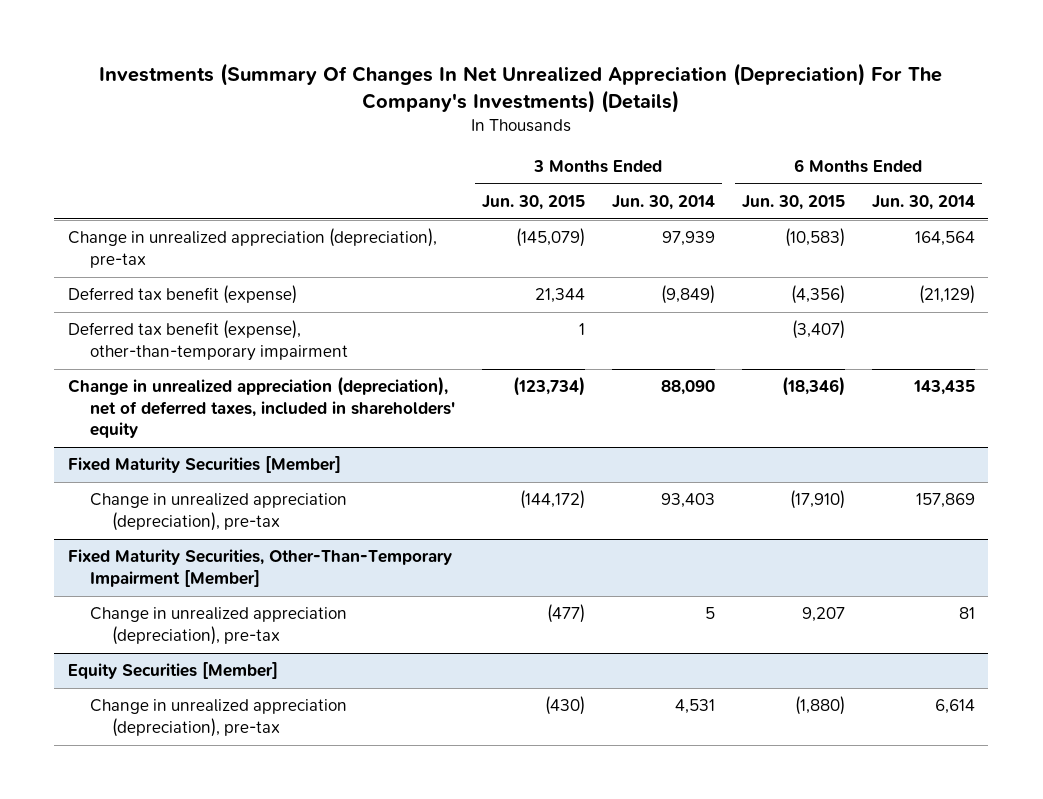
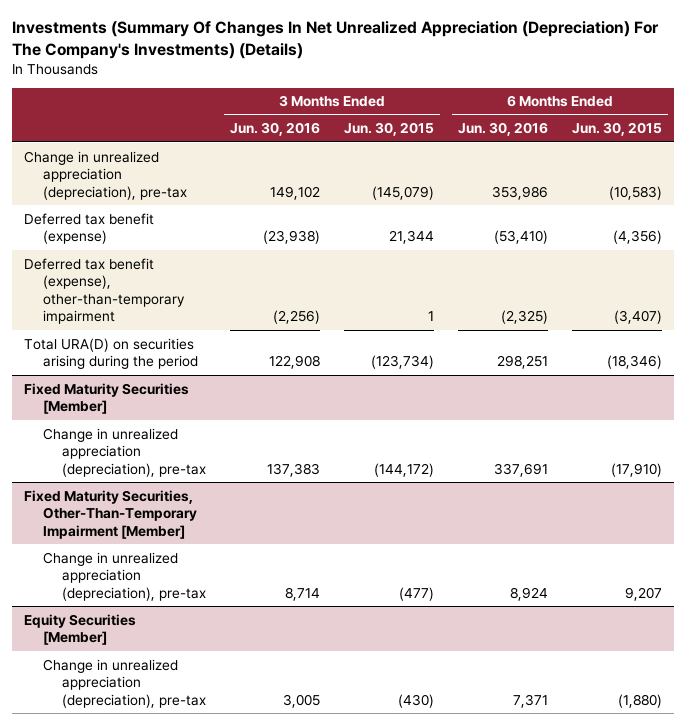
- | 3 Months Ended Jun. 30, 2015 | 3 Months Ended Jun. 30, 2014 | 6 Months Ended Jun. 30, 2015 | 6 Months Ended Jun. 30, 2014
+ | 3 Months Ended Jun. 30, 2016 | 3 Months Ended Jun. 30, 2015 | 6 Months Ended Jun. 30, 2016 | 6 Months Ended Jun. 30, 2015
- Change in unrealized appreciation (depreciation), net of deferred taxes, included in shareholders' equity | (123,734) | 88,090 | (18,346) | 143,435
+ Total URA(D) on securities arising during the period | 122,908 | (123,734) | 298,251 | (18,346)

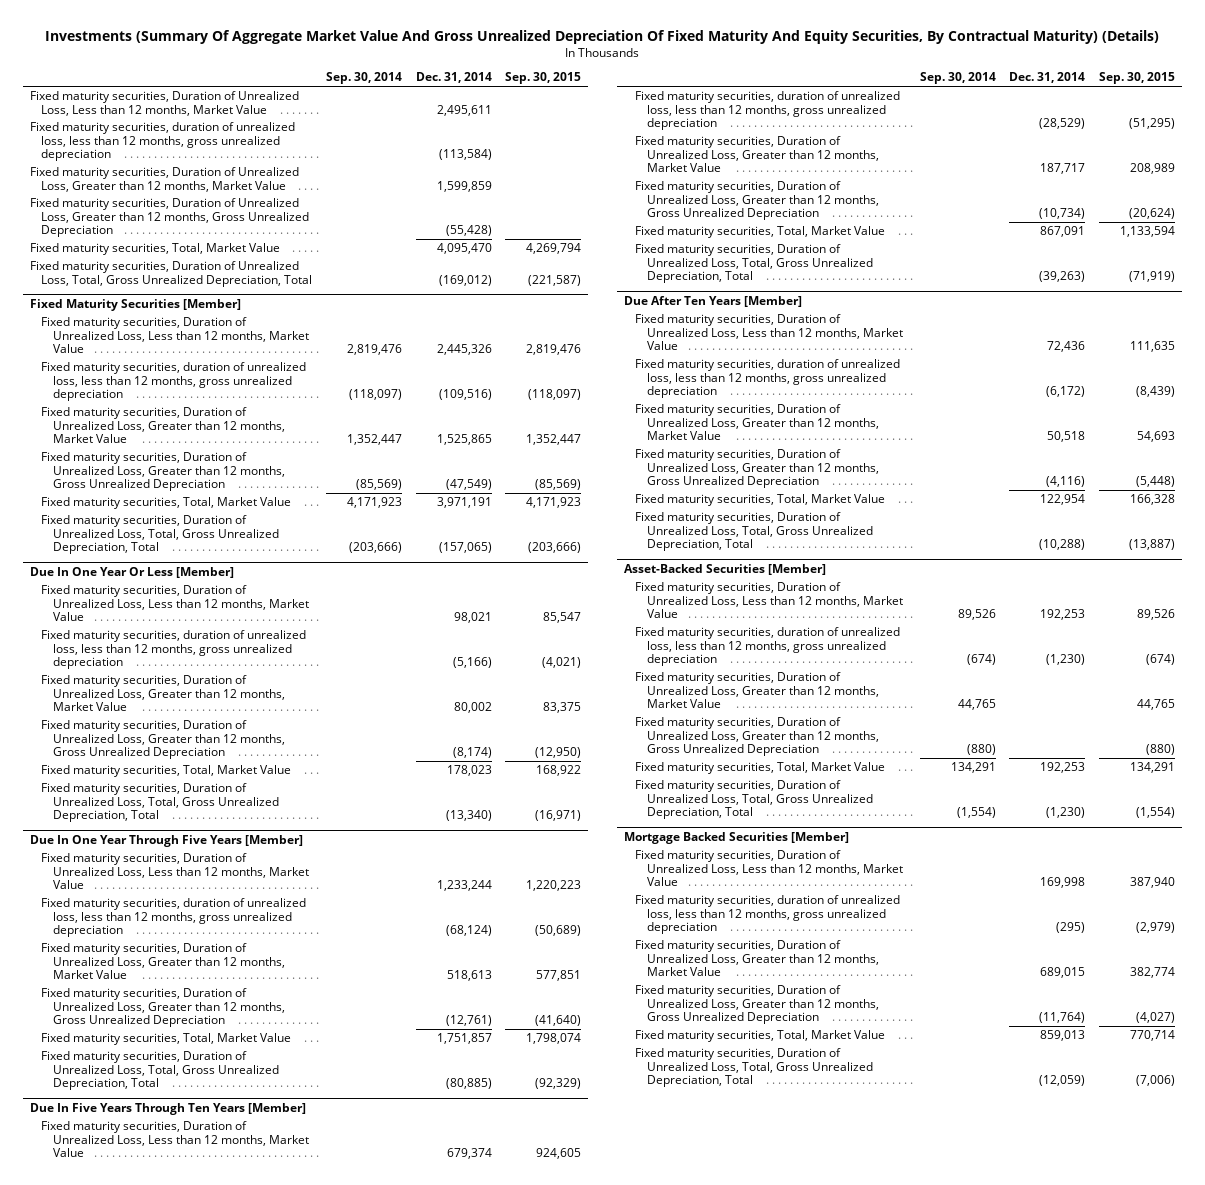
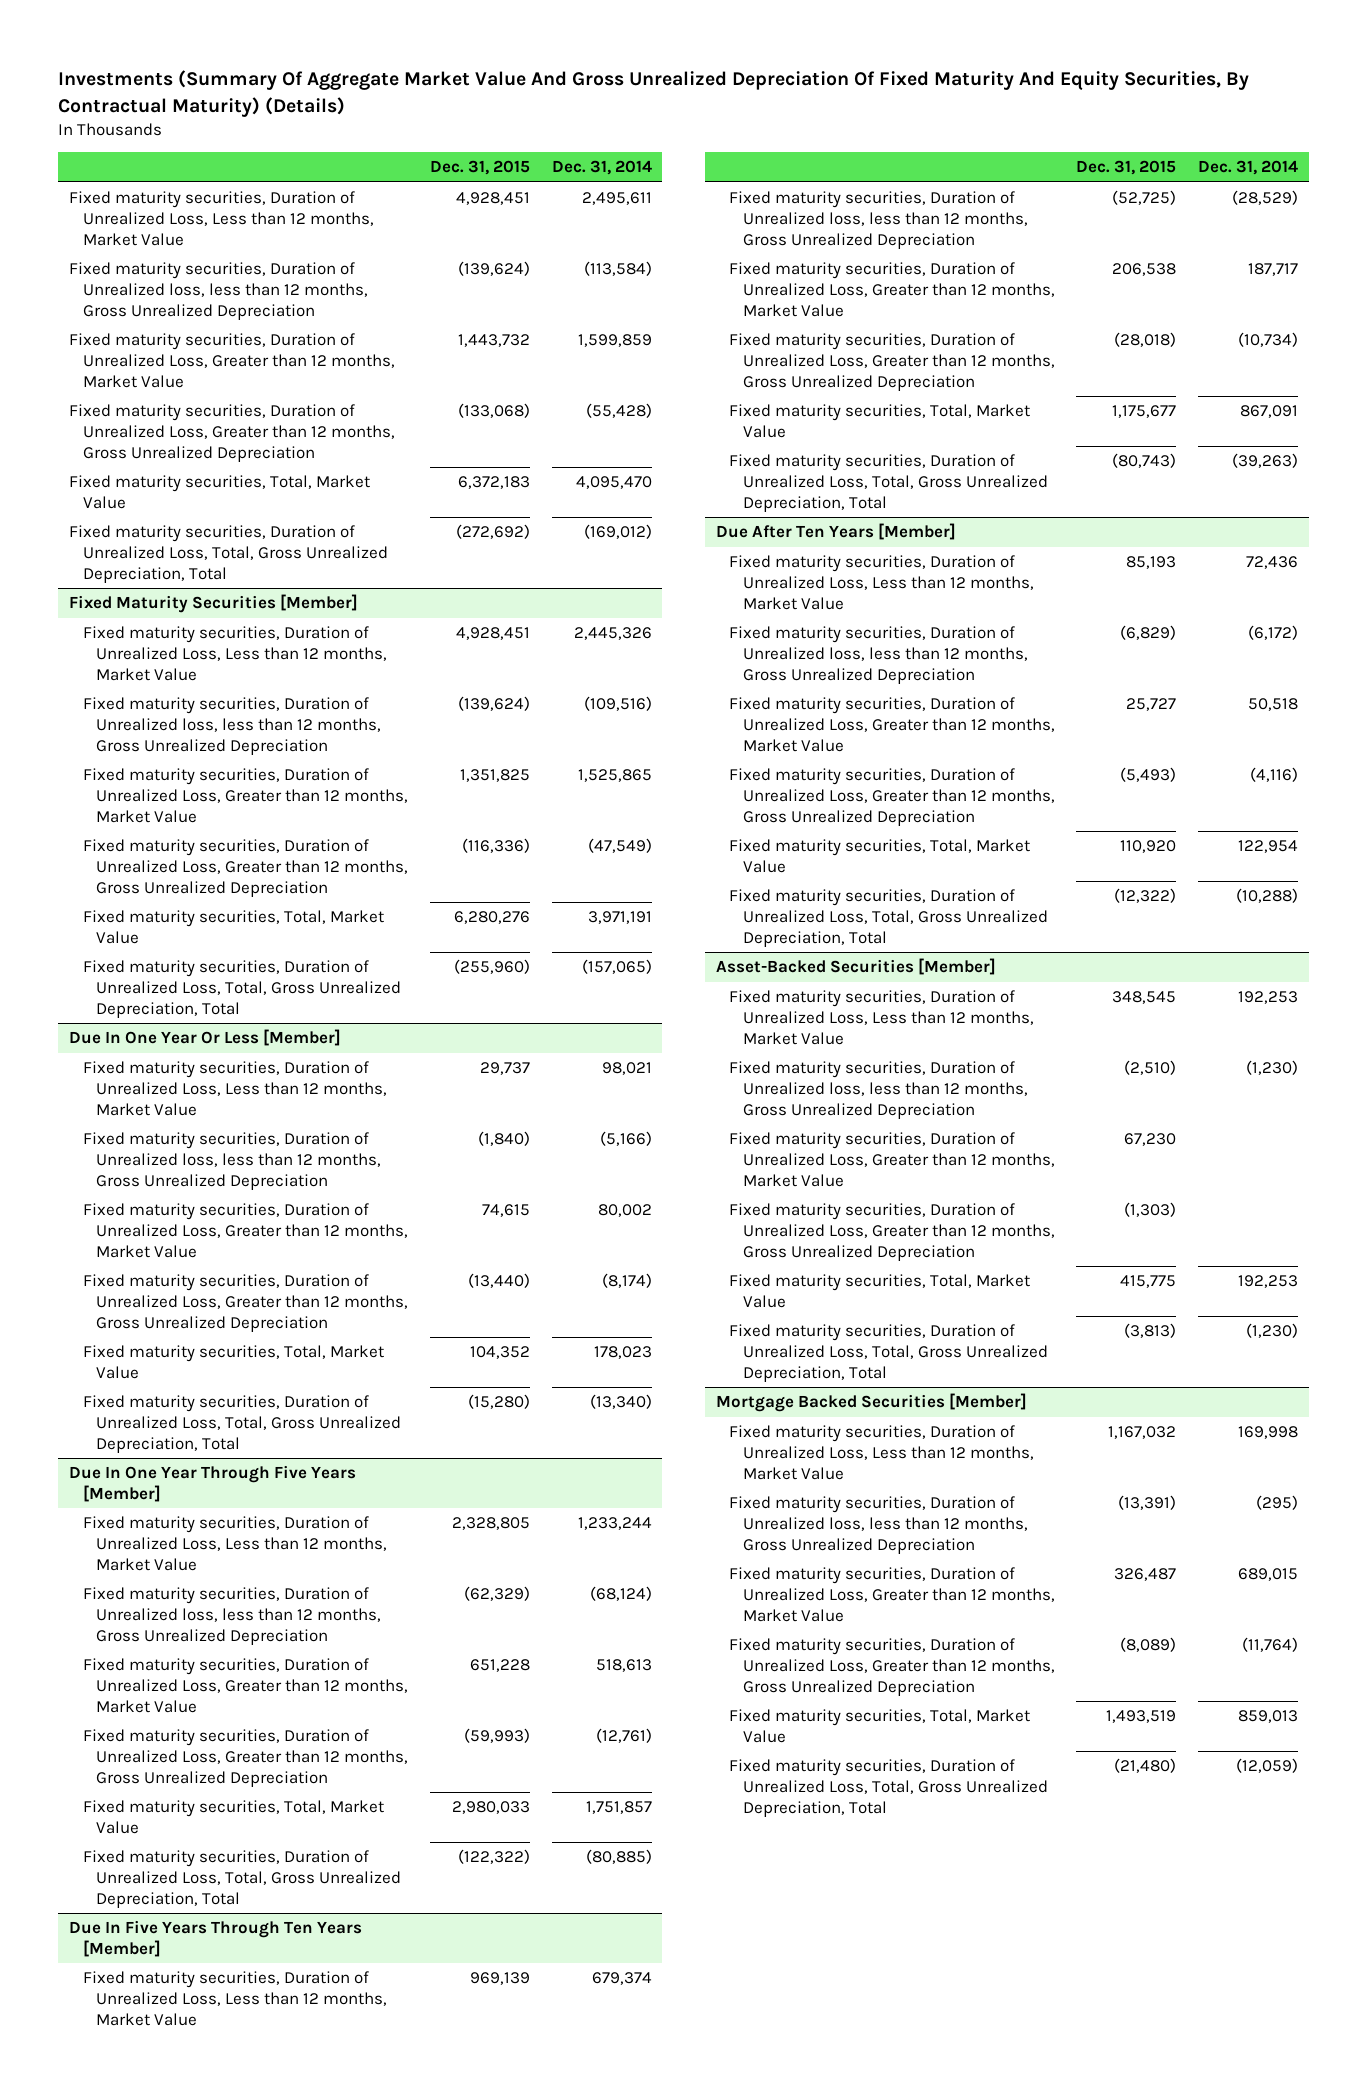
- | Sep. 30, 2014 | Dec. 31, 2014 | Sep. 30, 2015
+ | Dec. 31, 2015 | Dec. 31, 2014
- Fixed maturity securities, duration of unrealized loss, less than 12 months, gross unrealized depreciation | | (113,584) |
+ Fixed maturity securities, Duration of Unrealized loss, less than 12 months, Gross Unrealized Depreciation | (139,624) | (113,584)
@ Fixed Maturity Securities [Member]
- Fixed maturity securities, duration of unrealized loss, less than 12 months, gross unrealized depreciation | (118,097) | (109,516) | (118,097)
+ Fixed maturity securities, Duration of Unrealized loss, less than 12 months, Gross Unrealized Depreciation | (139,624) | (109,516)
@ Due In One Year Or Less [Member]
- Fixed maturity securities, duration of unrealized loss, less than 12 months, gross unrealized depreciation | | (5,166) | (4,021)
+ Fixed maturity securities, Duration of Unrealized loss, less than 12 months, Gross Unrealized Depreciation | (1,840) | (5,166)
@ Due In One Year Through Five Years [Member]
- Fixed maturity securities, duration of unrealized loss, less than 12 months, gross unrealized depreciation | | (68,124) | (50,689)
+ Fixed maturity securities, Duration of Unrealized loss, less than 12 months, Gross Unrealized Depreciation | (62,329) | (68,124)
@ Due In Five Years Through Ten Years [Member]
- Fixed maturity securities, duration of unrealized loss, less than 12 months, gross unrealized depreciation | | (28,529) | (51,295)
+ Fixed maturity securities, Duration of Unrealized loss, less than 12 months, Gross Unrealized Depreciation | (52,725) | (28,529)
@ Due After Ten Years [Member]
- Fixed maturity securities, duration of unrealized loss, less than 12 months, gross unrealized depreciation | | (6,172) | (8,439)
+ Fixed maturity securities, Duration of Unrealized loss, less than 12 months, Gross Unrealized Depreciation | (6,829) | (6,172)
@ Asset-Backed Securities [Member]
- Fixed maturity securities, duration of unrealized loss, less than 12 months, gross unrealized depreciation | (674) | (1,230) | (674)
+ Fixed maturity securities, Duration of Unrealized loss, less than 12 months, Gross Unrealized Depreciation | (2,510) | (1,230)
@ Mortgage Backed Securities [Member]
- Fixed maturity securities, duration of unrealized loss, less than 12 months, gross unrealized depreciation | | (295) | (2,979)
+ Fixed maturity securities, Duration of Unrealized loss, less than 12 months, Gross Unrealized Depreciation | (13,391) | (295)

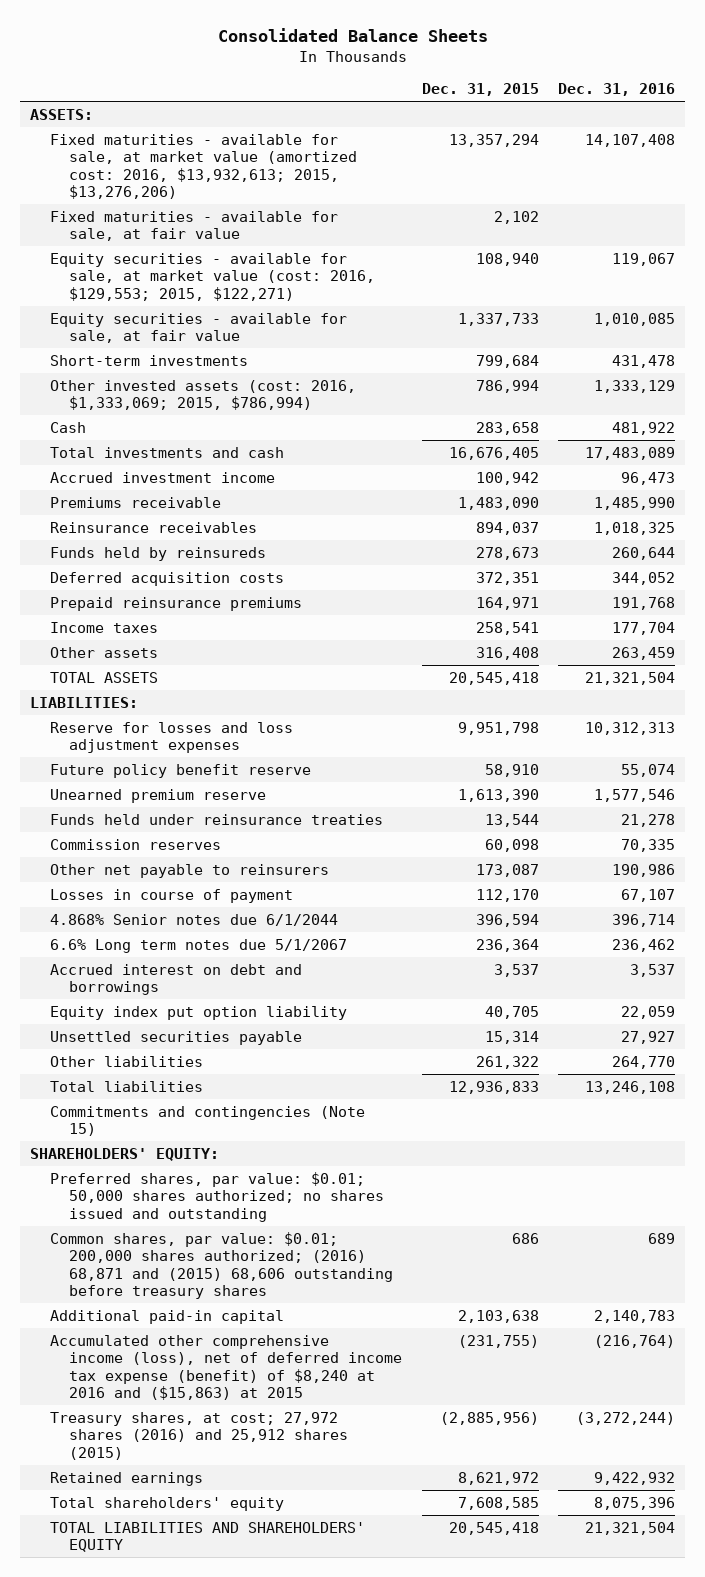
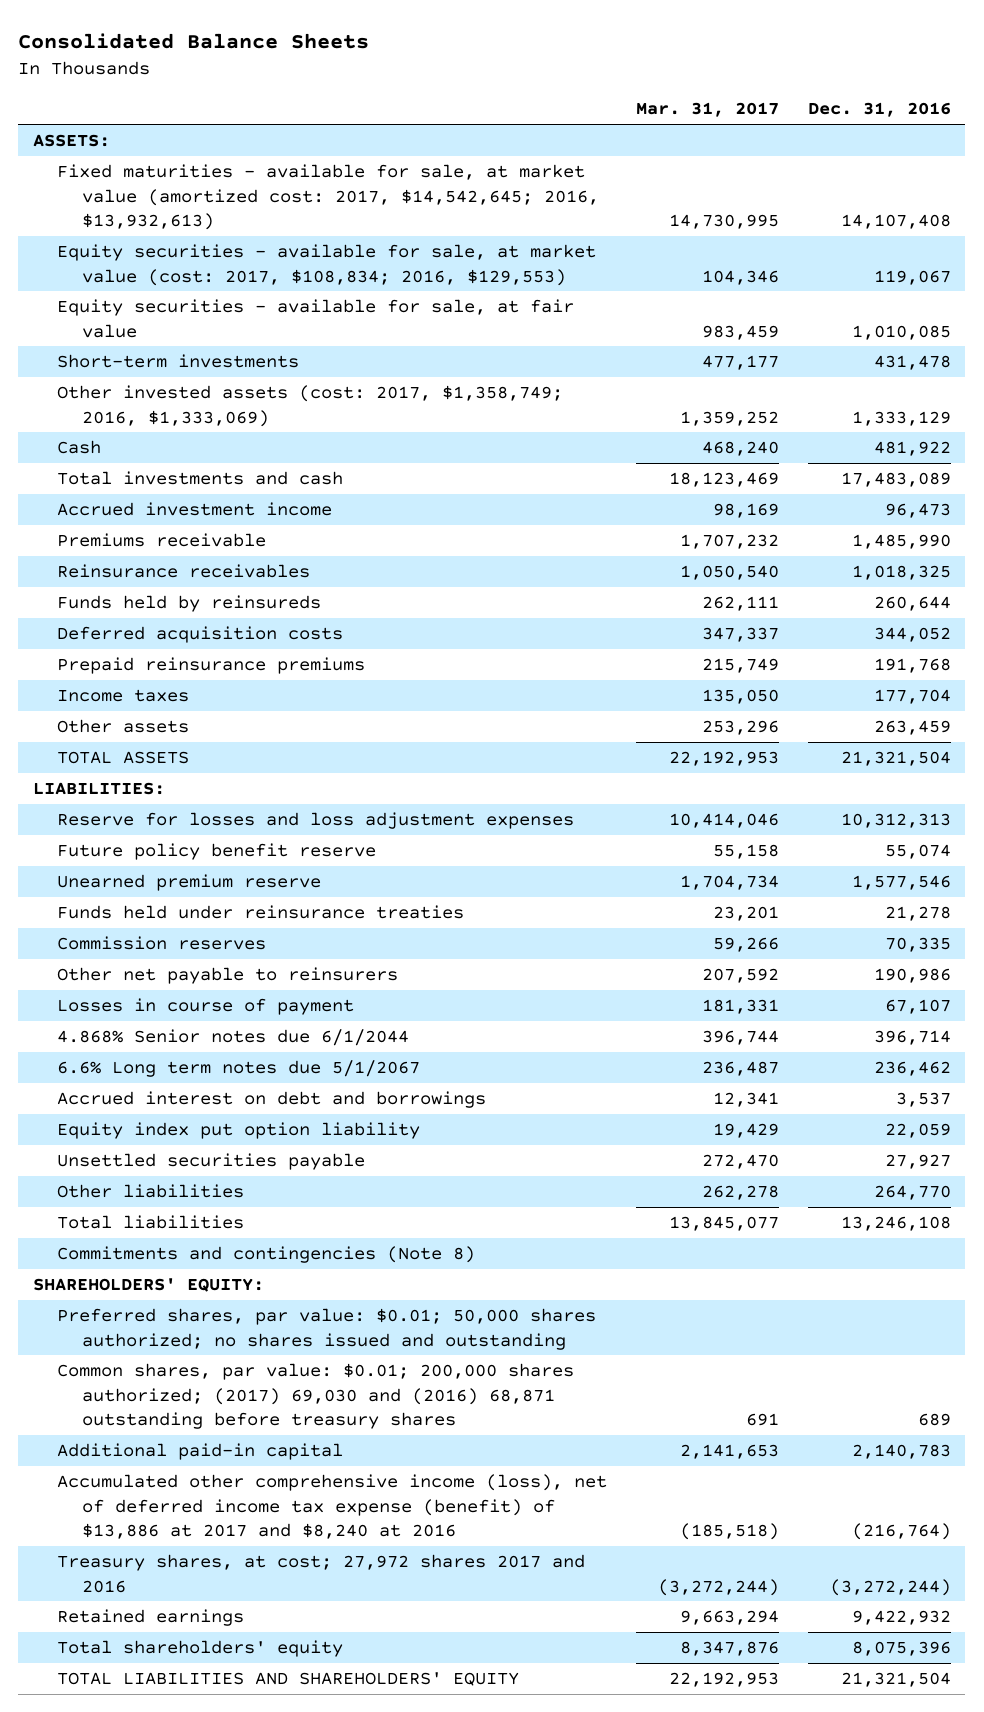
- | Dec. 31, 2015 | Dec. 31, 2016
+ | Mar. 31, 2017 | Dec. 31, 2016
- Fixed maturities - available for sale, at market value (amortized cost: 2016, $13,932,613; 2015, $13,276,206) | 13,357,294 | 14,107,408
- Fixed maturities - available for sale, at fair value | 2,102 |
- Equity securities - available for sale, at market value (cost: 2016, $129,553; 2015, $122,271) | 108,940 | 119,067
+ Fixed maturities - available for sale, at market value (amortized cost: 2017, $14,542,645; 2016, $13,932,613) | 14,730,995 | 14,107,408
+ Equity securities - available for sale, at market value (cost: 2017, $108,834; 2016, $129,553) | 104,346 | 119,067
- Other invested assets (cost: 2016, $1,333,069; 2015, $786,994) | 786,994 | 1,333,129
+ Other invested assets (cost: 2017, $1,358,749; 2016, $1,333,069) | 1,359,252 | 1,333,129
- Commitments and contingencies (Note 15)
+ Commitments and contingencies (Note 8)
- Common shares, par value: $0.01; 200,000 shares authorized; (2016) 68,871 and (2015) 68,606 outstanding before treasury shares | 686 | 689
+ Common shares, par value: $0.01; 200,000 shares authorized; (2017) 69,030 and (2016) 68,871 outstanding before treasury shares | 691 | 689
- Accumulated other comprehensive income (loss), net of deferred income tax expense (benefit) of $8,240 at 2016 and ($15,863) at 2015 | (231,755) | (216,764)
- Treasury shares, at cost; 27,972 shares (2016) and 25,912 shares (2015) | (2,885,956) | (3,272,244)
+ Accumulated other comprehensive income (loss), net of deferred income tax expense (benefit) of $13,886 at 2017 and $8,240 at 2016 | (185,518) | (216,764)
+ Treasury shares, at cost; 27,972 shares 2017 and 2016 | (3,272,244) | (3,272,244)

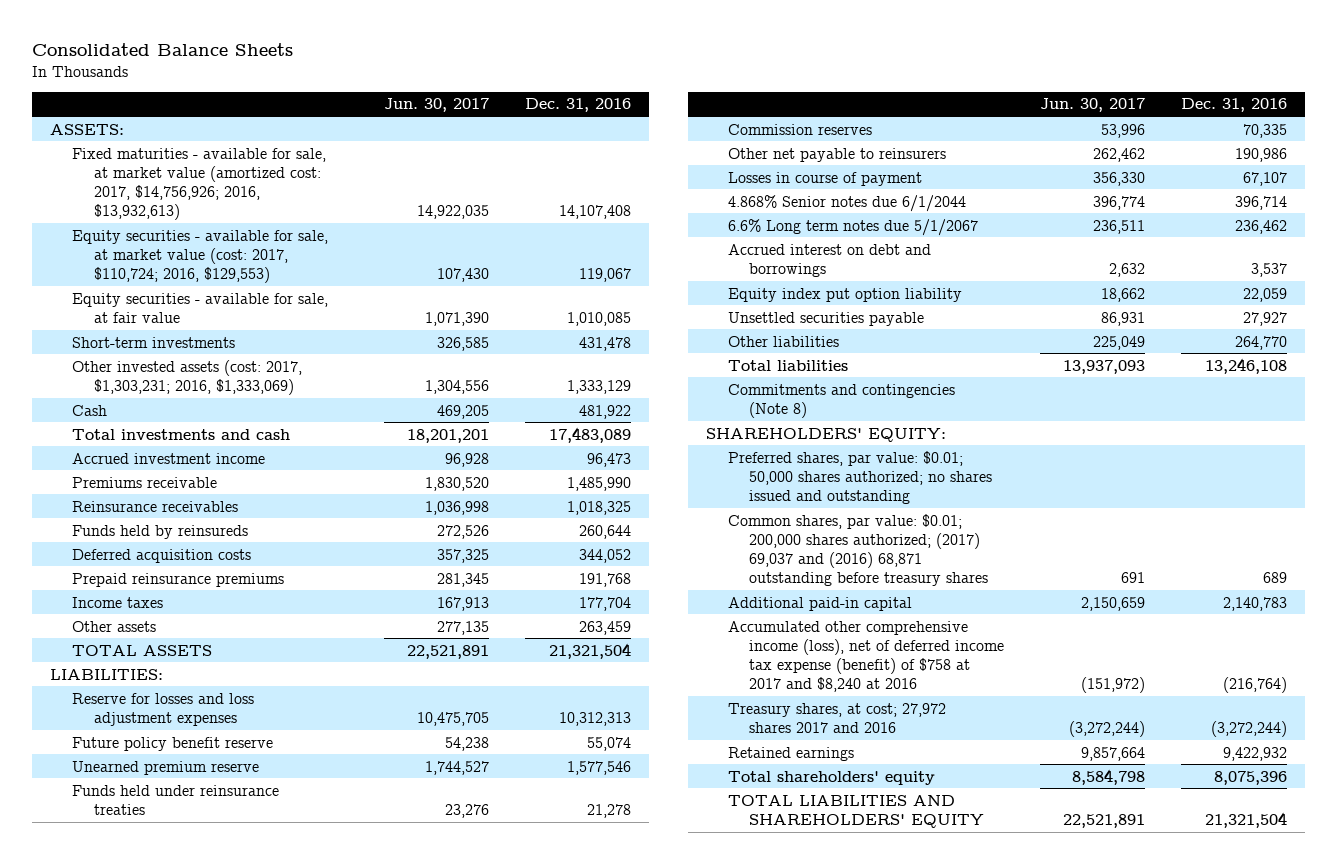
- | Mar. 31, 2017 | Dec. 31, 2016
+ | Jun. 30, 2017 | Dec. 31, 2016
- Fixed maturities - available for sale, at market value (amortized cost: 2017, $14,542,645; 2016, $13,932,613) | 14,730,995 | 14,107,408
- Equity securities - available for sale, at market value (cost: 2017, $108,834; 2016, $129,553) | 104,346 | 119,067
+ Fixed maturities - available for sale, at market value (amortized cost: 2017, $14,756,926; 2016, $13,932,613) | 14,922,035 | 14,107,408
+ Equity securities - available for sale, at market value (cost: 2017, $110,724; 2016, $129,553) | 107,430 | 119,067
- Other invested assets (cost: 2017, $1,358,749; 2016, $1,333,069) | 1,359,252 | 1,333,129
+ Other invested assets (cost: 2017, $1,303,231; 2016, $1,333,069) | 1,304,556 | 1,333,129
- Common shares, par value: $0.01; 200,000 shares authorized; (2017) 69,030 and (2016) 68,871 outstanding before treasury shares | 691 | 689
+ Common shares, par value: $0.01; 200,000 shares authorized; (2017) 69,037 and (2016) 68,871 outstanding before treasury shares | 691 | 689
- Accumulated other comprehensive income (loss), net of deferred income tax expense (benefit) of $13,886 at 2017 and $8,240 at 2016 | (185,518) | (216,764)
+ Accumulated other comprehensive income (loss), net of deferred income tax expense (benefit) of $758 at 2017 and $8,240 at 2016 | (151,972) | (216,764)

